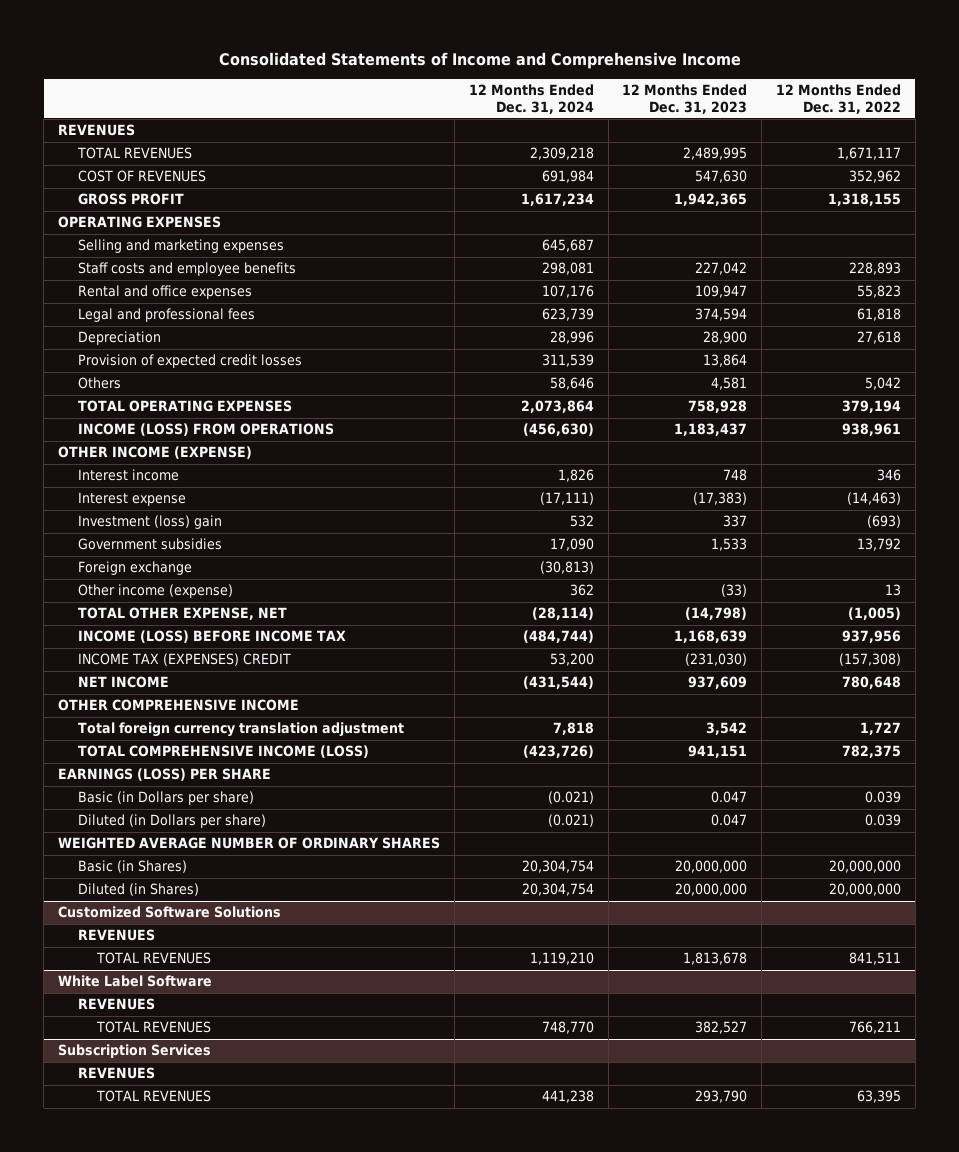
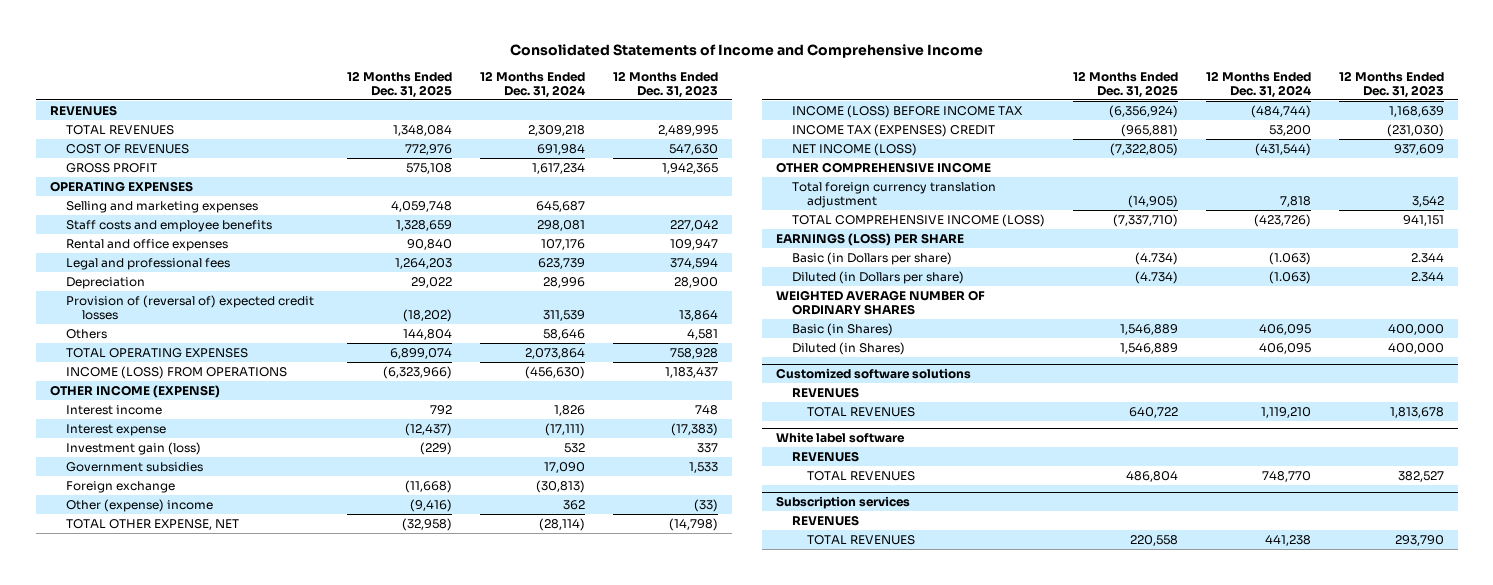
- | 12 Months Ended Dec. 31, 2024 | 12 Months Ended Dec. 31, 2023 | 12 Months Ended Dec. 31, 2022
+ | 12 Months Ended Dec. 31, 2025 | 12 Months Ended Dec. 31, 2024 | 12 Months Ended Dec. 31, 2023
- Provision of expected credit losses | 311,539 | 13,864 |
+ Provision of (reversal of) expected credit losses | (18,202) | 311,539 | 13,864
- Investment (loss) gain | 532 | 337 | (693)
+ Investment gain (loss) | (229) | 532 | 337
- Other income (expense) | 362 | (33) | 13
+ Other (expense) income | (9,416) | 362 | (33)
- NET INCOME | (431,544) | 937,609 | 780,648
+ NET INCOME (LOSS) | (7,322,805) | (431,544) | 937,609
- Basic (in Dollars per share) | (0.021) | 0.047 | 0.039
- Diluted (in Dollars per share) | (0.021) | 0.047 | 0.039
+ Basic (in Dollars per share) | (4.734) | (1.063) | 2.344
+ Diluted (in Dollars per share) | (4.734) | (1.063) | 2.344
- Basic (in Shares) | 20,304,754 | 20,000,000 | 20,000,000
- Diluted (in Shares) | 20,304,754 | 20,000,000 | 20,000,000
- Customized Software Solutions
+ Basic (in Shares) | 1,546,889 | 406,095 | 400,000
+ Diluted (in Shares) | 1,546,889 | 406,095 | 400,000
+ Customized software solutions
- White Label Software
+ White label software
- Subscription Services
+ Subscription services

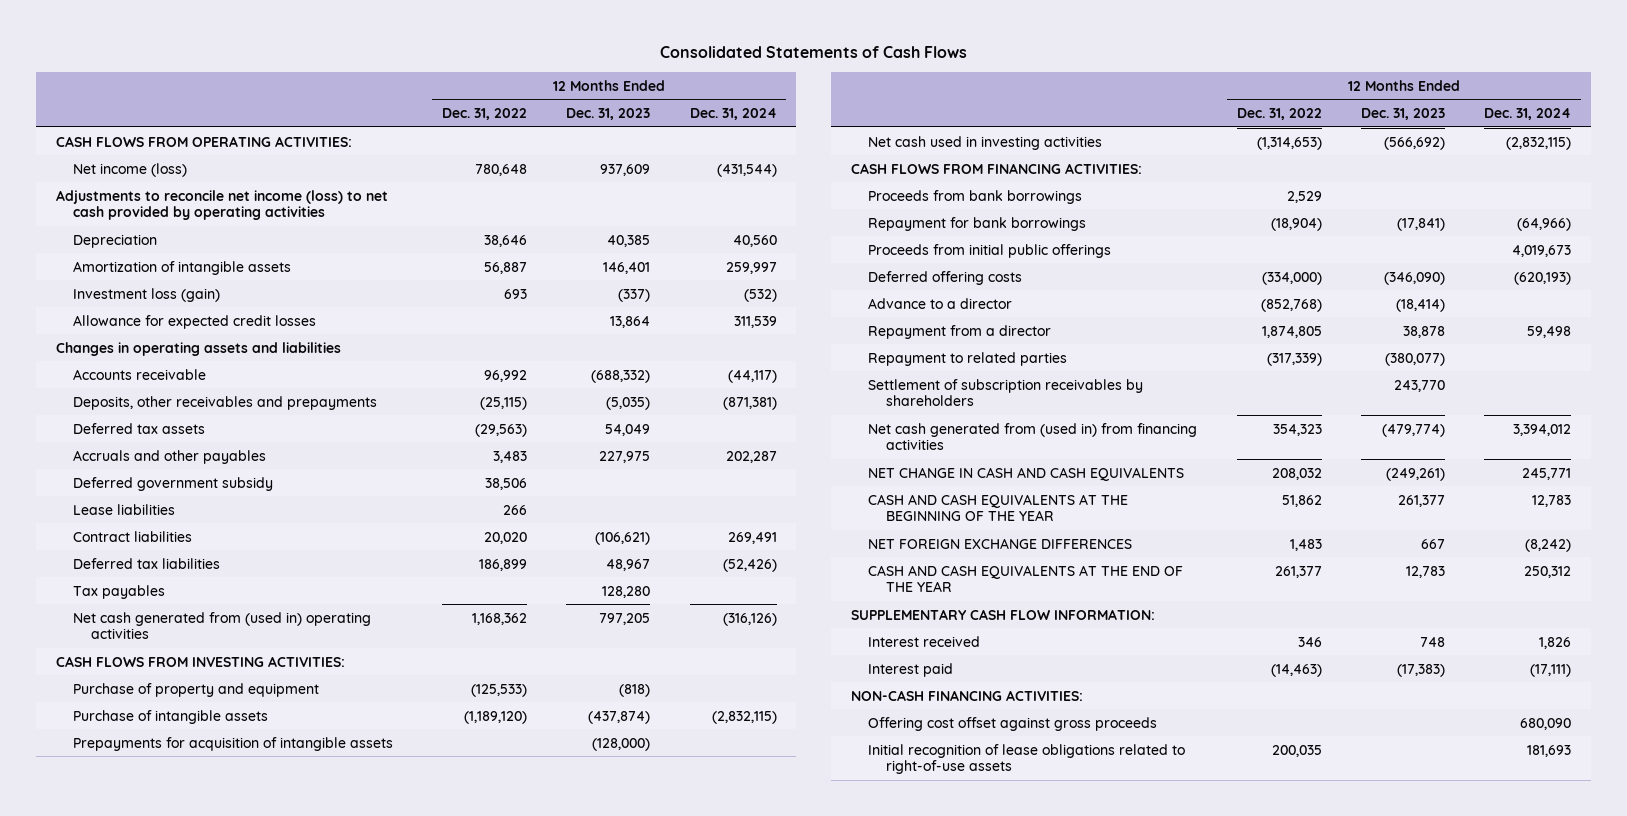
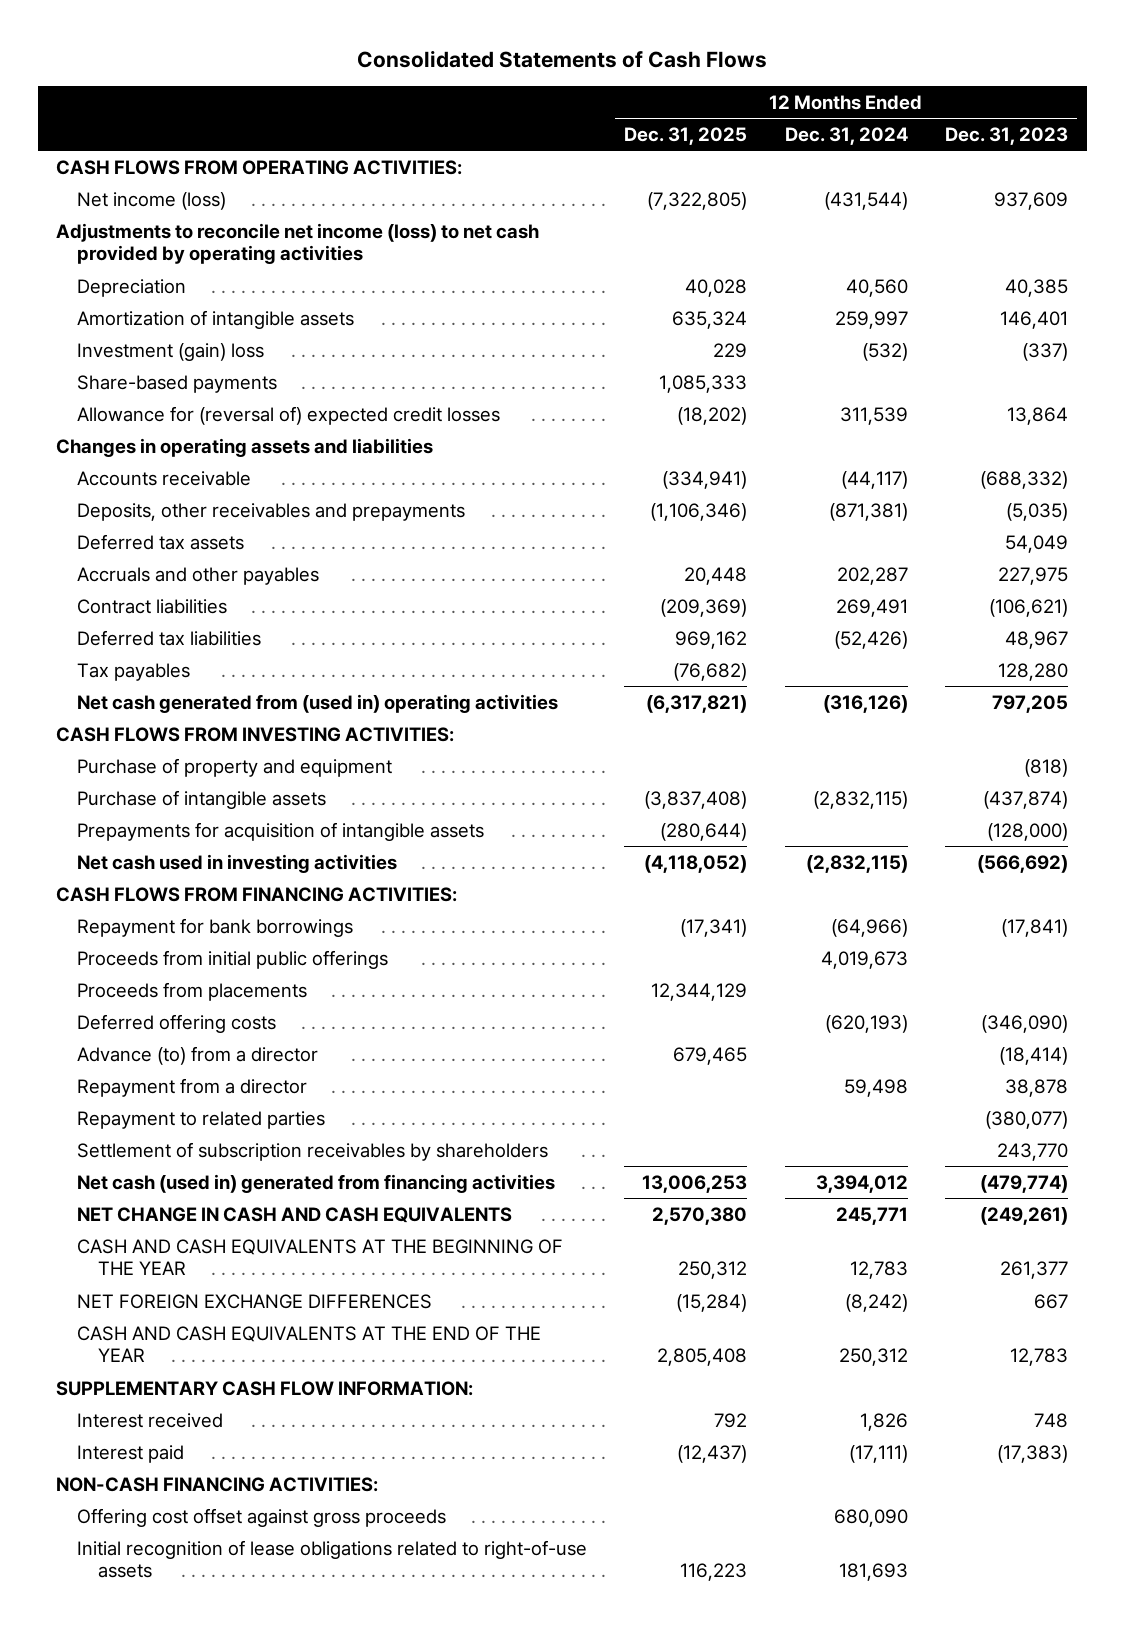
- | 12 Months Ended Dec. 31, 2022 | 12 Months Ended Dec. 31, 2023 | 12 Months Ended Dec. 31, 2024
+ | 12 Months Ended Dec. 31, 2025 | 12 Months Ended Dec. 31, 2024 | 12 Months Ended Dec. 31, 2023
- Investment loss (gain) | 693 | (337) | (532)
- Allowance for expected credit losses | | 13,864 | 311,539
+ Investment (gain) loss | 229 | (532) | (337)
+ Share-based payments | 1,085,333 | |
+ Allowance for (reversal of) expected credit losses | (18,202) | 311,539 | 13,864
- Deferred government subsidy | 38,506 | |
- Lease liabilities | 266 | |
- Proceeds from bank borrowings | 2,529 | |
+ Proceeds from placements | 12,344,129 | |
- Advance to a director | (852,768) | (18,414) |
+ Advance (to) from a director | 679,465 | | (18,414)
- Net cash generated from (used in) from financing activities | 354,323 | (479,774) | 3,394,012
+ Net cash (used in) generated from financing activities | 13,006,253 | 3,394,012 | (479,774)

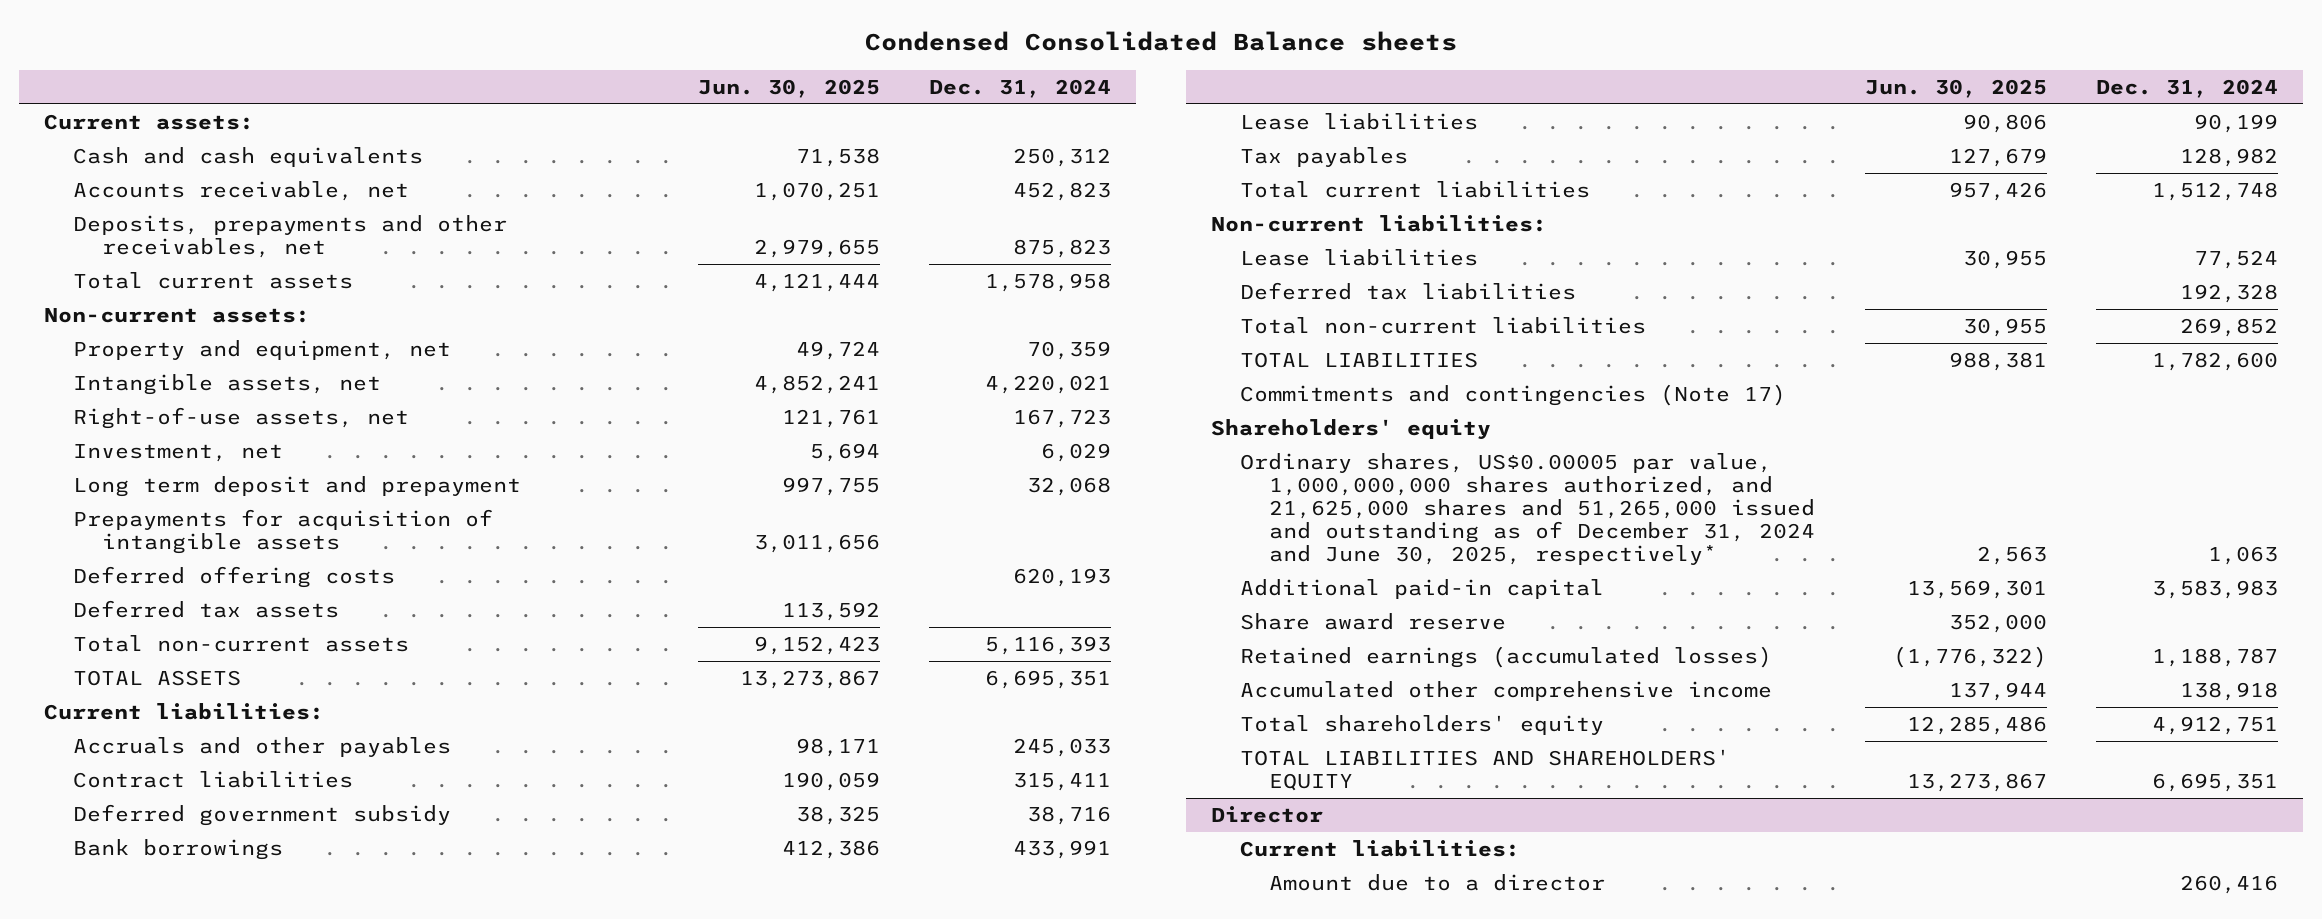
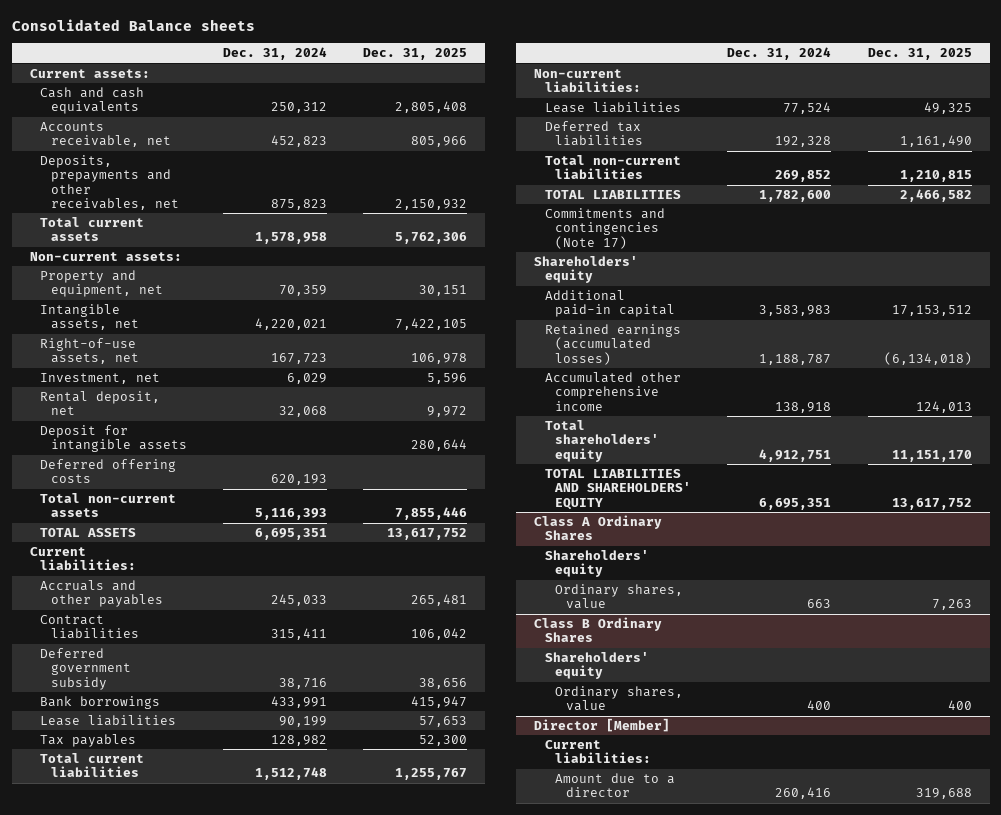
- Condensed Consolidated Balance sheets
+ Consolidated Balance sheets
- | Jun. 30, 2025 | Dec. 31, 2024
+ | Dec. 31, 2024 | Dec. 31, 2025
- Long term deposit and prepayment | 997,755 | 32,068
- Prepayments for acquisition of intangible assets | 3,011,656 |
+ Rental deposit, net | 32,068 | 9,972
+ Deposit for intangible assets | | 280,644
- Deferred tax assets | 113,592 |
- Ordinary shares, US$0.00005 par value, 1,000,000,000 shares authorized, and 21,625,000 shares and 51,265,000 issued and outstanding as of December 31, 2024 and June 30, 2025, respectively* | 2,563 | 1,063
- Share award reserve | 352,000 |
- Director
+ Class A Ordinary Shares
+ Shareholders' equity
+ Ordinary shares, value | 663 | 7,263
+ Class B Ordinary Shares
+ Shareholders' equity
+ Ordinary shares, value | 400 | 400
+ Director [Member]

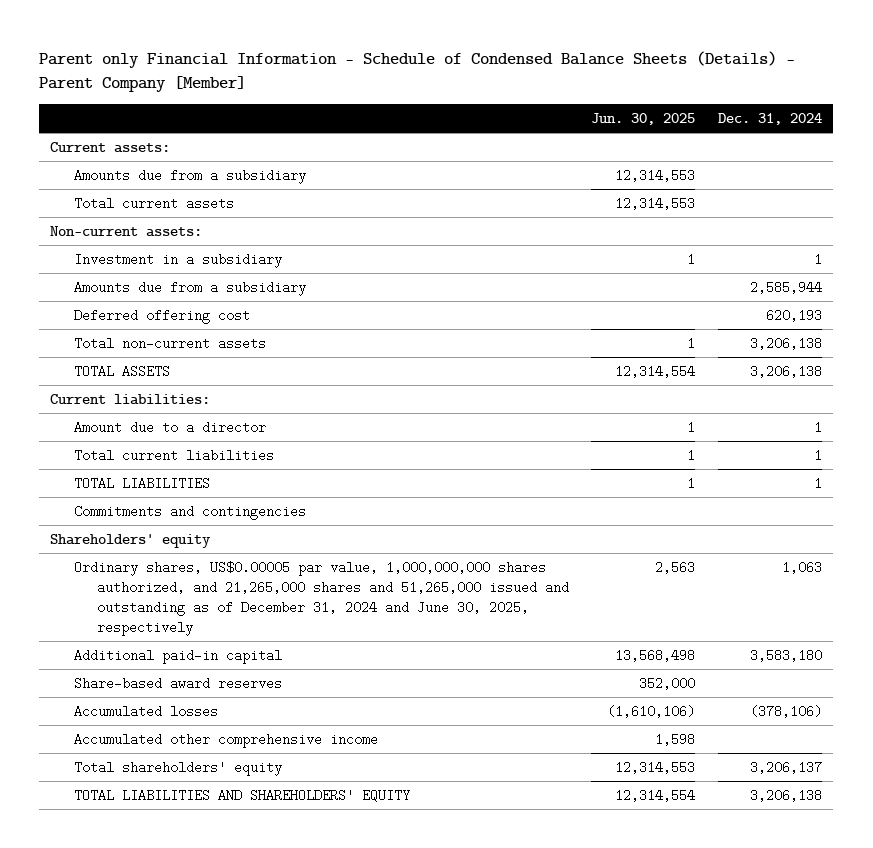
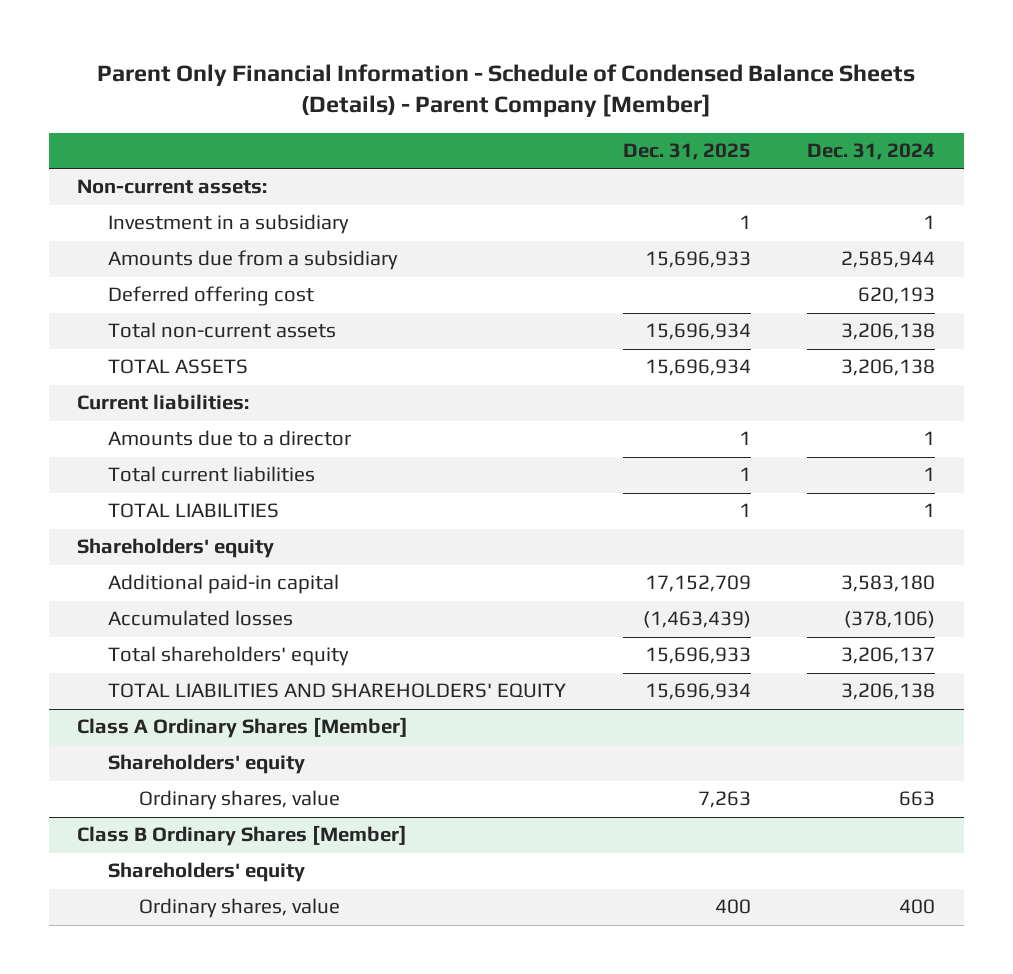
- Parent only Financial Information - Schedule of Condensed Balance Sheets (Details) - Parent Company [Member]
+ Parent Only Financial Information - Schedule of Condensed Balance Sheets (Details) - Parent Company [Member]
- | Jun. 30, 2025 | Dec. 31, 2024
+ | Dec. 31, 2025 | Dec. 31, 2024
- Current assets:
- Amounts due from a subsidiary | 12,314,553 |
- Total current assets | 12,314,553 |
- Amount due to a director | 1 | 1
+ Amounts due to a director | 1 | 1
- Commitments and contingencies
- Ordinary shares, US$0.00005 par value, 1,000,000,000 shares authorized, and 21,265,000 shares and 51,265,000 issued and outstanding as of December 31, 2024 and June 30, 2025, respectively | 2,563 | 1,063
- Share-based award reserves | 352,000 |
- Accumulated other comprehensive income | 1,598 |
+ Class A Ordinary Shares [Member]
+ Shareholders' equity
+ Ordinary shares, value | 7,263 | 663
+ Class B Ordinary Shares [Member]
+ Shareholders' equity
+ Ordinary shares, value | 400 | 400

